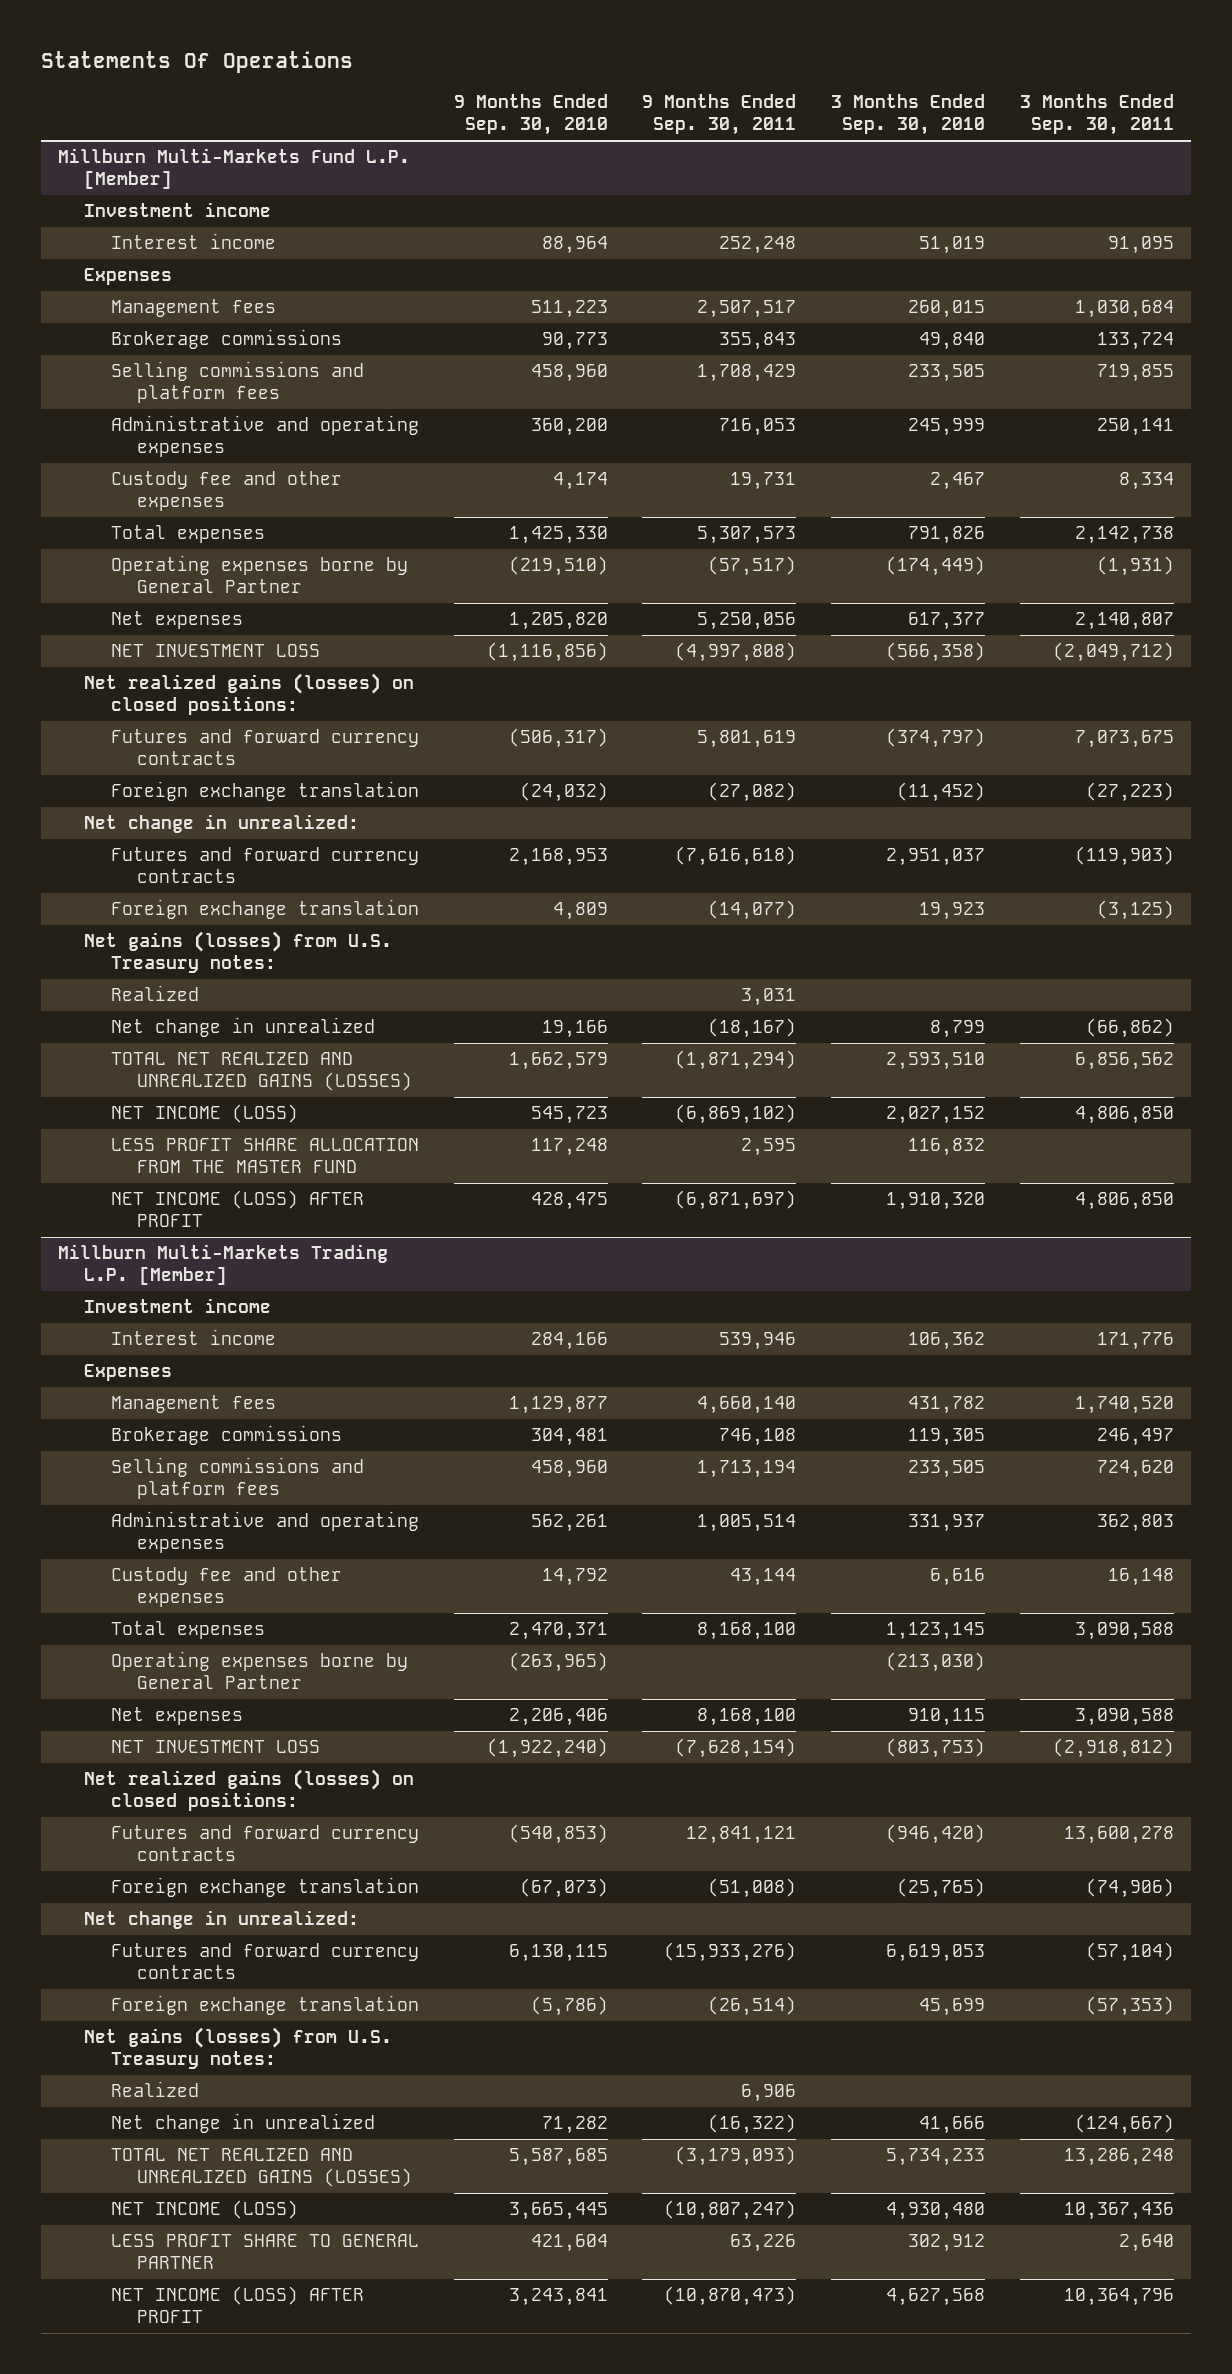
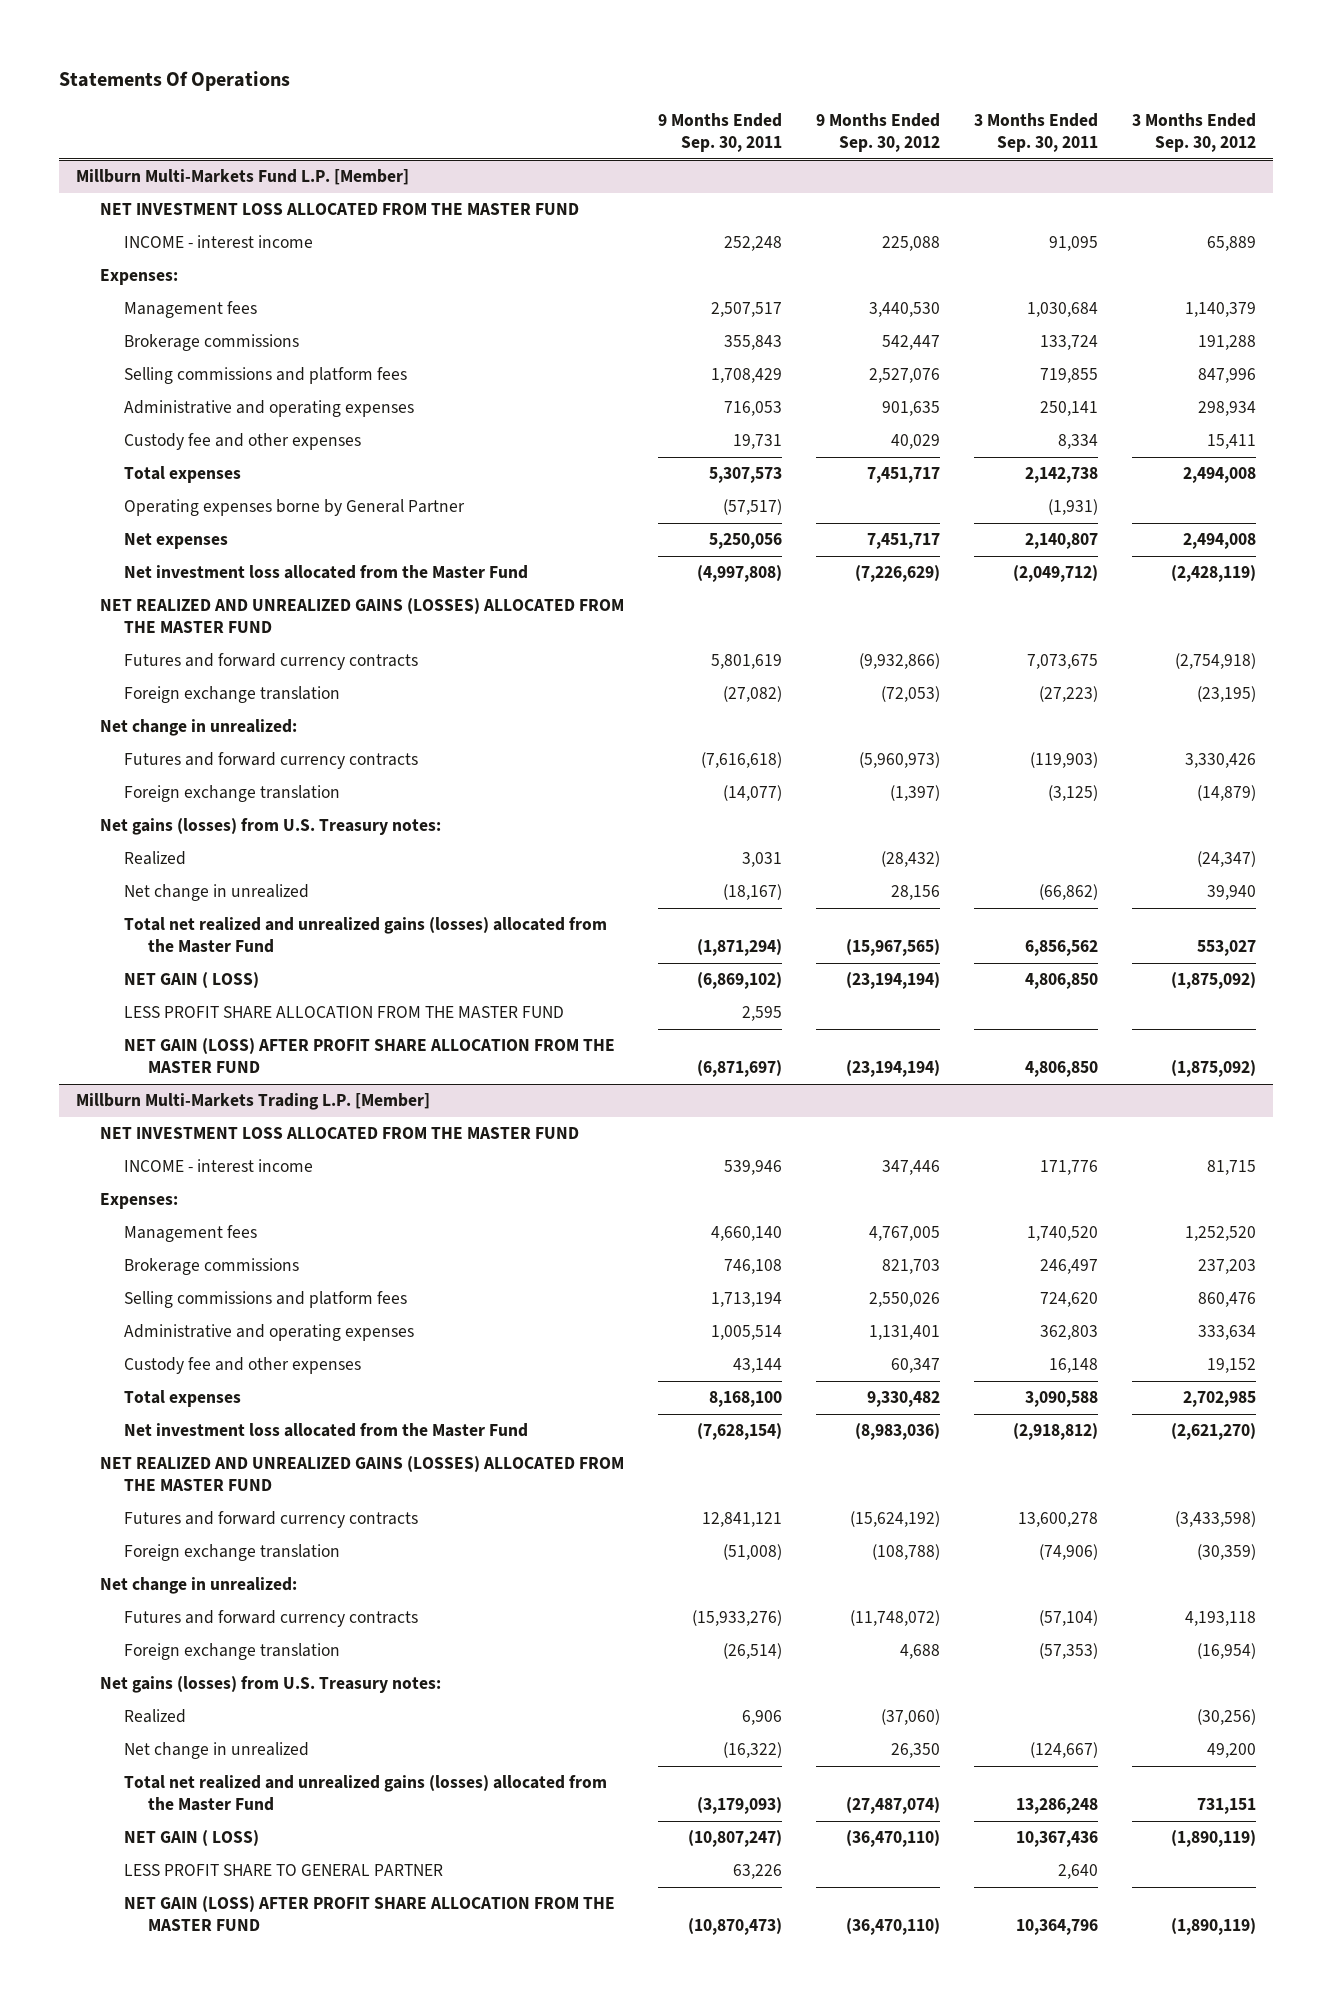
- | 9 Months Ended Sep. 30, 2010 | 9 Months Ended Sep. 30, 2011 | 3 Months Ended Sep. 30, 2010 | 3 Months Ended Sep. 30, 2011
+ | 9 Months Ended Sep. 30, 2011 | 9 Months Ended Sep. 30, 2012 | 3 Months Ended Sep. 30, 2011 | 3 Months Ended Sep. 30, 2012
@ Millburn Multi-Markets Fund L.P. [Member]
- Investment income
- Interest income | 88,964 | 252,248 | 51,019 | 91,095
- Expenses
+ NET INVESTMENT LOSS ALLOCATED FROM THE MASTER FUND
+ INCOME - interest income | 252,248 | 225,088 | 91,095 | 65,889
+ Expenses:
- NET INVESTMENT LOSS | (1,116,856) | (4,997,808) | (566,358) | (2,049,712)
- Net realized gains (losses) on closed positions:
+ Net investment loss allocated from the Master Fund | (4,997,808) | (7,226,629) | (2,049,712) | (2,428,119)
+ NET REALIZED AND UNREALIZED GAINS (LOSSES) ALLOCATED FROM THE MASTER FUND
- TOTAL NET REALIZED AND UNREALIZED GAINS (LOSSES) | 1,662,579 | (1,871,294) | 2,593,510 | 6,856,562
- NET INCOME (LOSS) | 545,723 | (6,869,102) | 2,027,152 | 4,806,850
+ Total net realized and unrealized gains (losses) allocated from the Master Fund | (1,871,294) | (15,967,565) | 6,856,562 | 553,027
+ NET GAIN ( LOSS) | (6,869,102) | (23,194,194) | 4,806,850 | (1,875,092)
- NET INCOME (LOSS) AFTER PROFIT | 428,475 | (6,871,697) | 1,910,320 | 4,806,850
+ NET GAIN (LOSS) AFTER PROFIT SHARE ALLOCATION FROM THE MASTER FUND | (6,871,697) | (23,194,194) | 4,806,850 | (1,875,092)
@ Millburn Multi-Markets Trading L.P. [Member]
- Investment income
- Interest income | 284,166 | 539,946 | 106,362 | 171,776
- Expenses
+ NET INVESTMENT LOSS ALLOCATED FROM THE MASTER FUND
+ INCOME - interest income | 539,946 | 347,446 | 171,776 | 81,715
+ Expenses:
- Operating expenses borne by General Partner | (263,965) | | (213,030) |
- Net expenses | 2,206,406 | 8,168,100 | 910,115 | 3,090,588
- NET INVESTMENT LOSS | (1,922,240) | (7,628,154) | (803,753) | (2,918,812)
- Net realized gains (losses) on closed positions:
+ Net investment loss allocated from the Master Fund | (7,628,154) | (8,983,036) | (2,918,812) | (2,621,270)
+ NET REALIZED AND UNREALIZED GAINS (LOSSES) ALLOCATED FROM THE MASTER FUND
- TOTAL NET REALIZED AND UNREALIZED GAINS (LOSSES) | 5,587,685 | (3,179,093) | 5,734,233 | 13,286,248
- NET INCOME (LOSS) | 3,665,445 | (10,807,247) | 4,930,480 | 10,367,436
+ Total net realized and unrealized gains (losses) allocated from the Master Fund | (3,179,093) | (27,487,074) | 13,286,248 | 731,151
+ NET GAIN ( LOSS) | (10,807,247) | (36,470,110) | 10,367,436 | (1,890,119)
- NET INCOME (LOSS) AFTER PROFIT | 3,243,841 | (10,870,473) | 4,627,568 | 10,364,796
+ NET GAIN (LOSS) AFTER PROFIT SHARE ALLOCATION FROM THE MASTER FUND | (10,870,473) | (36,470,110) | 10,364,796 | (1,890,119)

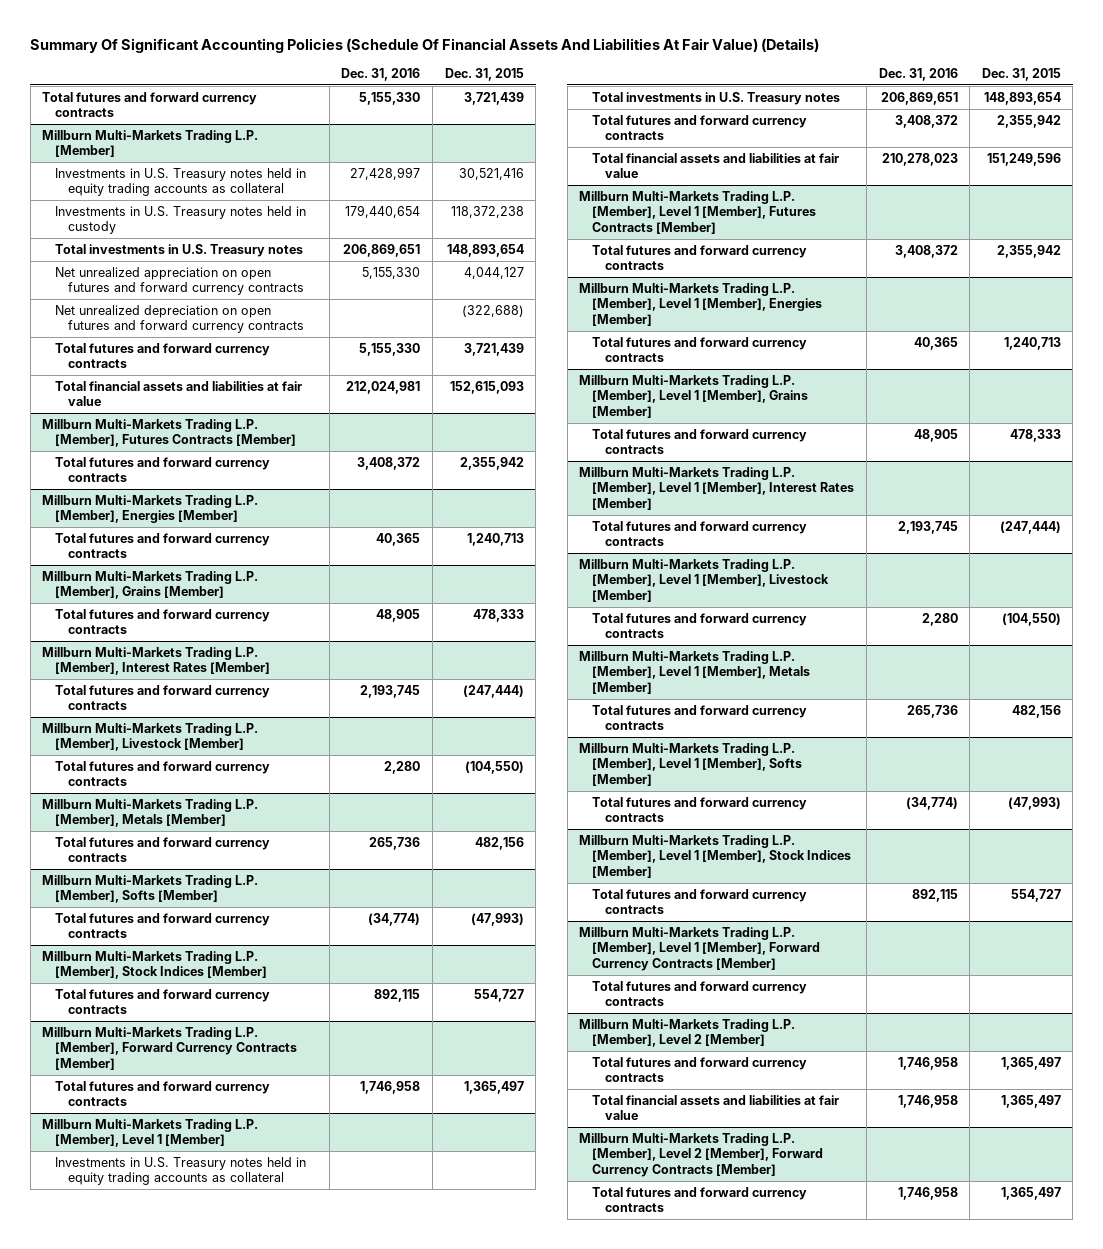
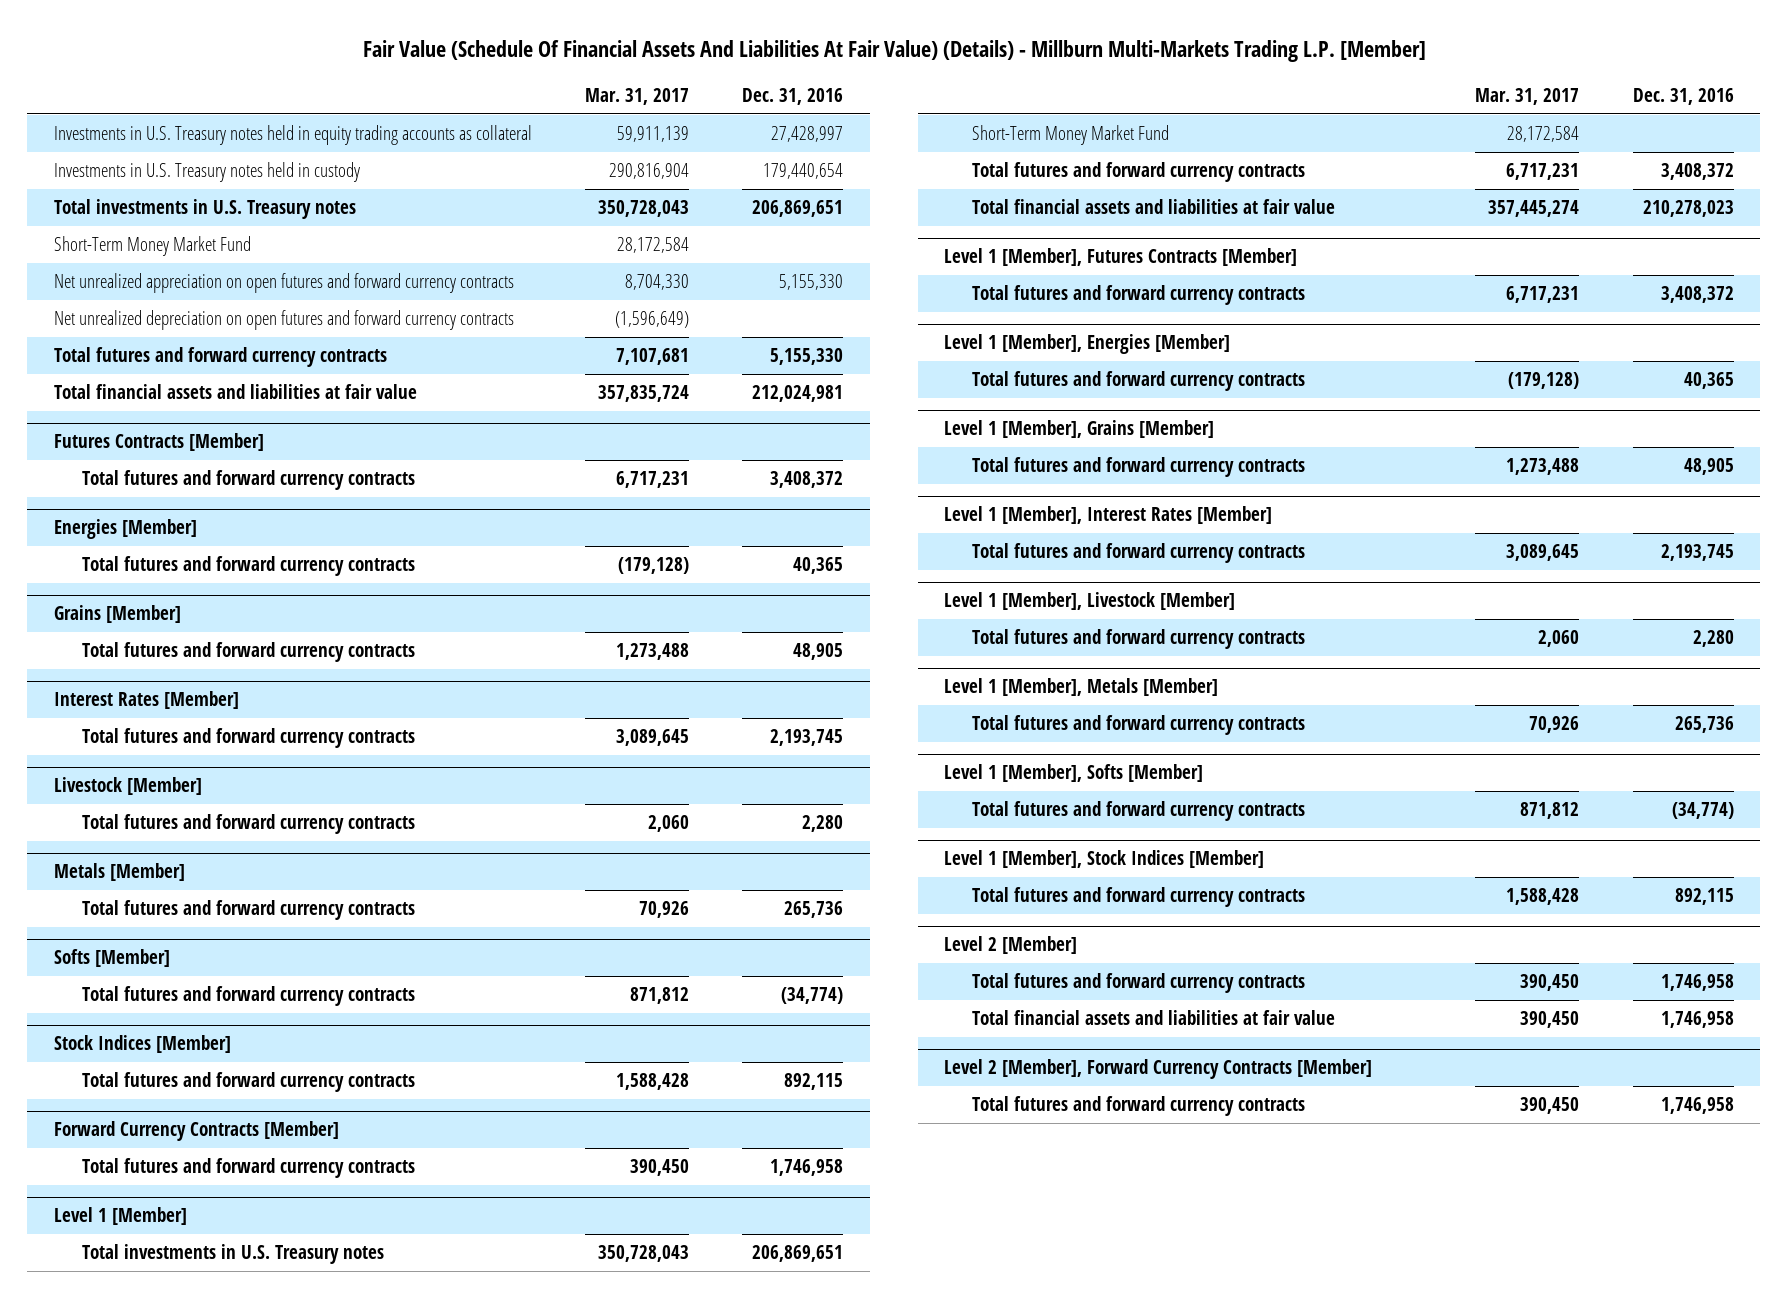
- Summary Of Significant Accounting Policies (Schedule Of Financial Assets And Liabilities At Fair Value) (Details)
+ Fair Value (Schedule Of Financial Assets And Liabilities At Fair Value) (Details) - Millburn Multi-Markets Trading L.P. [Member]
- | Dec. 31, 2016 | Dec. 31, 2015
+ | Mar. 31, 2017 | Dec. 31, 2016
- Total futures and forward currency contracts | 5,155,330 | 3,721,439
- Millburn Multi-Markets Trading L.P. [Member]
+ Short-Term Money Market Fund | 28,172,584 |
- Millburn Multi-Markets Trading L.P. [Member], Futures Contracts [Member]
+ Futures Contracts [Member]
- Millburn Multi-Markets Trading L.P. [Member], Energies [Member]
+ Energies [Member]
- Millburn Multi-Markets Trading L.P. [Member], Grains [Member]
+ Grains [Member]
- Millburn Multi-Markets Trading L.P. [Member], Interest Rates [Member]
+ Interest Rates [Member]
- Millburn Multi-Markets Trading L.P. [Member], Livestock [Member]
+ Livestock [Member]
- Millburn Multi-Markets Trading L.P. [Member], Metals [Member]
+ Metals [Member]
- Millburn Multi-Markets Trading L.P. [Member], Softs [Member]
+ Softs [Member]
- Millburn Multi-Markets Trading L.P. [Member], Stock Indices [Member]
+ Stock Indices [Member]
- Millburn Multi-Markets Trading L.P. [Member], Forward Currency Contracts [Member]
+ Forward Currency Contracts [Member]
- Millburn Multi-Markets Trading L.P. [Member], Level 1 [Member]
- Investments in U.S. Treasury notes held in equity trading accounts as collateral
+ Level 1 [Member]
+ Short-Term Money Market Fund | 28,172,584 |
- Millburn Multi-Markets Trading L.P. [Member], Level 1 [Member], Futures Contracts [Member]
+ Level 1 [Member], Futures Contracts [Member]
- Millburn Multi-Markets Trading L.P. [Member], Level 1 [Member], Energies [Member]
+ Level 1 [Member], Energies [Member]
- Millburn Multi-Markets Trading L.P. [Member], Level 1 [Member], Grains [Member]
+ Level 1 [Member], Grains [Member]
- Millburn Multi-Markets Trading L.P. [Member], Level 1 [Member], Interest Rates [Member]
+ Level 1 [Member], Interest Rates [Member]
- Millburn Multi-Markets Trading L.P. [Member], Level 1 [Member], Livestock [Member]
+ Level 1 [Member], Livestock [Member]
- Millburn Multi-Markets Trading L.P. [Member], Level 1 [Member], Metals [Member]
+ Level 1 [Member], Metals [Member]
- Millburn Multi-Markets Trading L.P. [Member], Level 1 [Member], Softs [Member]
+ Level 1 [Member], Softs [Member]
- Millburn Multi-Markets Trading L.P. [Member], Level 1 [Member], Stock Indices [Member]
+ Level 1 [Member], Stock Indices [Member]
- Millburn Multi-Markets Trading L.P. [Member], Level 1 [Member], Forward Currency Contracts [Member]
- Total futures and forward currency contracts
- Millburn Multi-Markets Trading L.P. [Member], Level 2 [Member]
+ Level 2 [Member]
- Millburn Multi-Markets Trading L.P. [Member], Level 2 [Member], Forward Currency Contracts [Member]
+ Level 2 [Member], Forward Currency Contracts [Member]

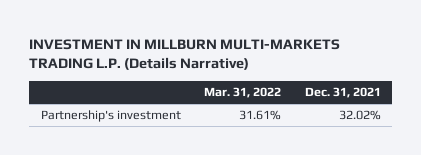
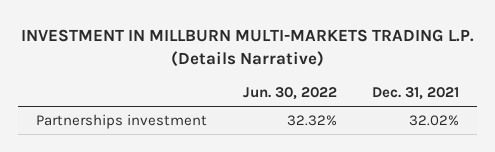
- | Mar. 31, 2022 | Dec. 31, 2021
+ | Jun. 30, 2022 | Dec. 31, 2021
- Partnership's investment | 31.61% | 32.02%
+ Partnerships investment | 32.32% | 32.02%

